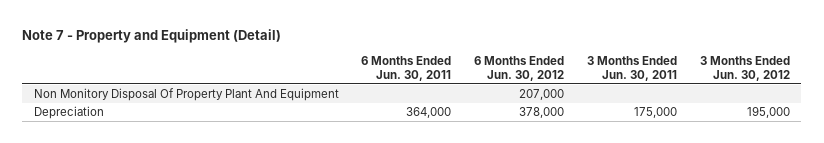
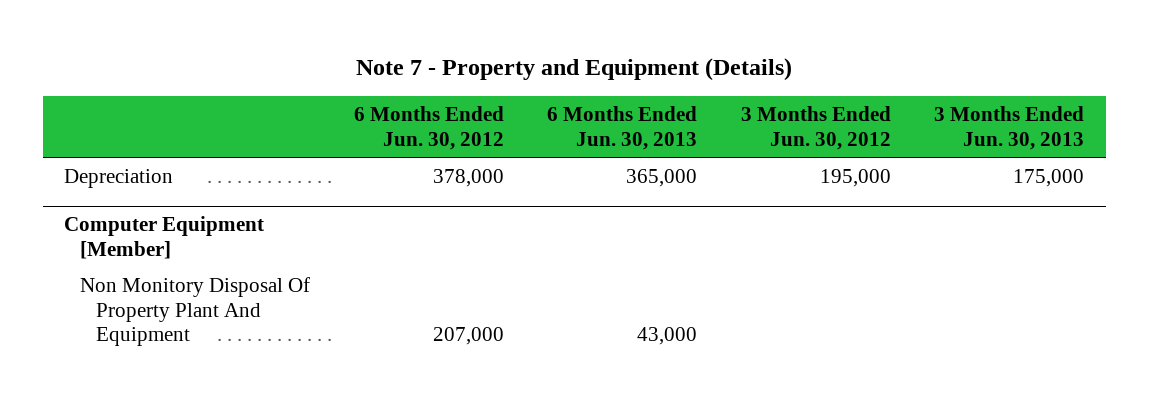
- Note 7 - Property and Equipment (Detail)
+ Note 7 - Property and Equipment (Details)
- | 6 Months Ended Jun. 30, 2011 | 6 Months Ended Jun. 30, 2012 | 3 Months Ended Jun. 30, 2011 | 3 Months Ended Jun. 30, 2012
+ | 6 Months Ended Jun. 30, 2012 | 6 Months Ended Jun. 30, 2013 | 3 Months Ended Jun. 30, 2012 | 3 Months Ended Jun. 30, 2013
- Non Monitory Disposal Of Property Plant And Equipment | | 207,000 | |
+ Computer Equipment [Member]
+ Non Monitory Disposal Of Property Plant And Equipment | 207,000 | 43,000 | |

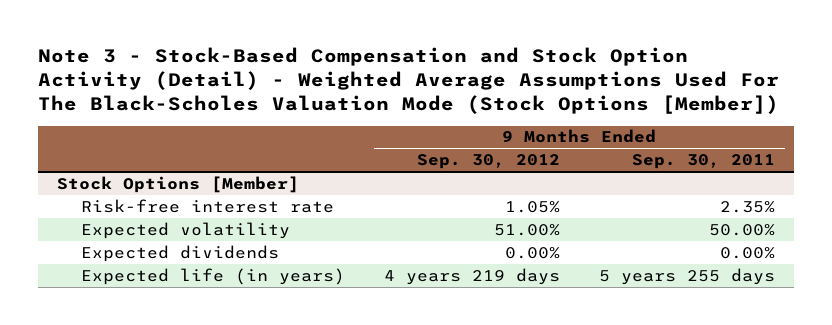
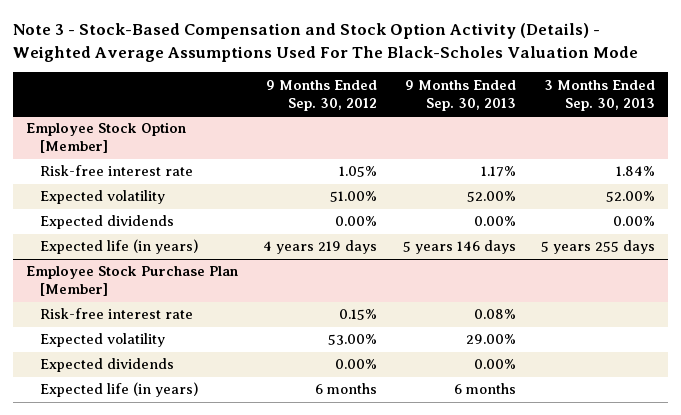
- Note 3 - Stock-Based Compensation and Stock Option Activity (Detail) - Weighted Average Assumptions Used For The Black-Scholes Valuation Mode (Stock Options [Member])
+ Note 3 - Stock-Based Compensation and Stock Option Activity (Details) - Weighted Average Assumptions Used For The Black-Scholes Valuation Mode
- | 9 Months Ended Sep. 30, 2012 | 9 Months Ended Sep. 30, 2011
+ | 9 Months Ended Sep. 30, 2012 | 9 Months Ended Sep. 30, 2013 | 3 Months Ended Sep. 30, 2013
- Stock Options [Member]
+ Employee Stock Option [Member]
+ Employee Stock Purchase Plan [Member]
+ Risk-free interest rate | 0.15% | 0.08% |
+ Expected volatility | 53.00% | 29.00% |
+ Expected dividends | 0.00% | 0.00% |
+ Expected life (in years) | 6 months | 6 months |

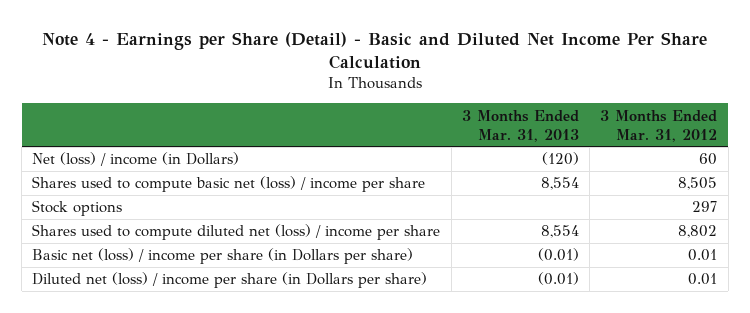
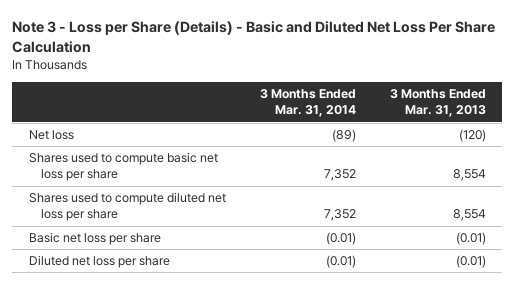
- Note 4 - Earnings per Share (Detail) - Basic and Diluted Net Income Per Share Calculation
+ Note 3 - Loss per Share (Details) - Basic and Diluted Net Loss Per Share Calculation
- | 3 Months Ended Mar. 31, 2013 | 3 Months Ended Mar. 31, 2012
+ | 3 Months Ended Mar. 31, 2014 | 3 Months Ended Mar. 31, 2013
- Net (loss) / income (in Dollars) | (120) | 60
- Shares used to compute basic net (loss) / income per share | 8,554 | 8,505
- Stock options | | 297
- Shares used to compute diluted net (loss) / income per share | 8,554 | 8,802
- Basic net (loss) / income per share (in Dollars per share) | (0.01) | 0.01
- Diluted net (loss) / income per share (in Dollars per share) | (0.01) | 0.01
+ Net loss | (89) | (120)
+ Shares used to compute basic net loss per share | 7,352 | 8,554
+ Shares used to compute diluted net loss per share | 7,352 | 8,554
+ Basic net loss per share | (0.01) | (0.01)
+ Diluted net loss per share | (0.01) | (0.01)

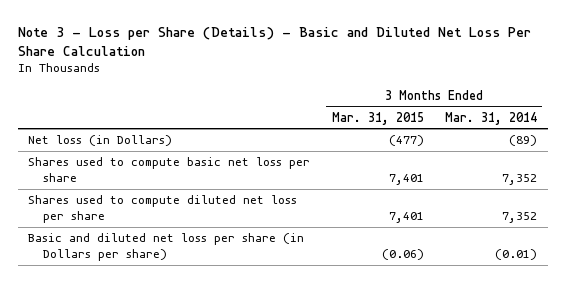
- | 3 Months Ended Mar. 31, 2014 | 3 Months Ended Mar. 31, 2013
+ | 3 Months Ended Mar. 31, 2015 | 3 Months Ended Mar. 31, 2014
- Net loss | (89) | (120)
+ Net loss (in Dollars) | (477) | (89)
- Basic net loss per share | (0.01) | (0.01)
- Diluted net loss per share | (0.01) | (0.01)
+ Basic and diluted net loss per share (in Dollars per share) | (0.06) | (0.01)

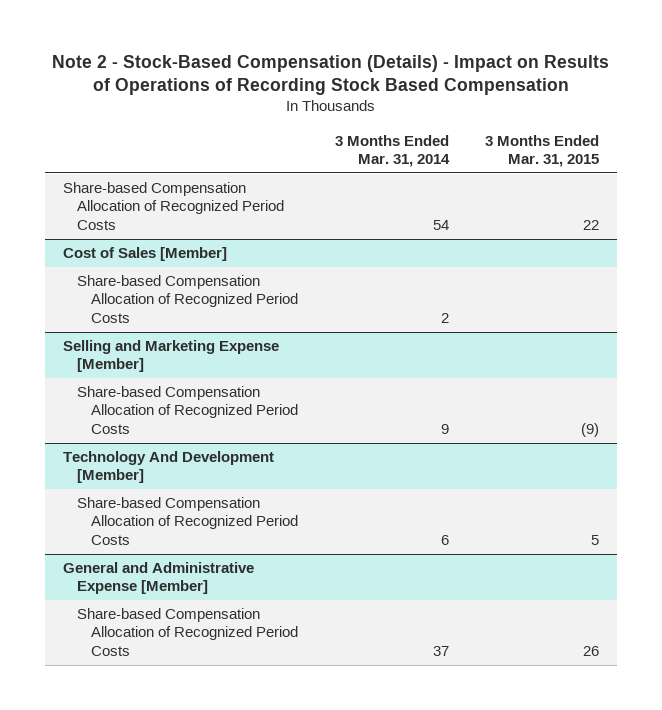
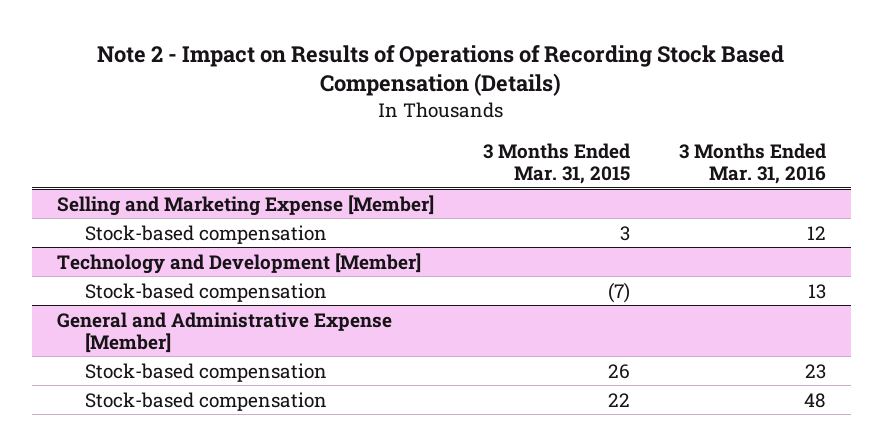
- Note 2 - Stock-Based Compensation (Details) - Impact on Results of Operations of Recording Stock Based Compensation
+ Note 2 - Impact on Results of Operations of Recording Stock Based Compensation (Details)
- | 3 Months Ended Mar. 31, 2014 | 3 Months Ended Mar. 31, 2015
+ | 3 Months Ended Mar. 31, 2015 | 3 Months Ended Mar. 31, 2016
- Share-based Compensation Allocation of Recognized Period Costs | 54 | 22
- Cost of Sales [Member]
- Share-based Compensation Allocation of Recognized Period Costs | 2 |
@ Selling and Marketing Expense [Member]
- Share-based Compensation Allocation of Recognized Period Costs | 9 | (9)
- Technology And Development [Member]
- Share-based Compensation Allocation of Recognized Period Costs | 6 | 5
@ Selling and Marketing Expense [Member]
+ Stock-based compensation | 3 | 12
+ Technology and Development [Member]
+ Stock-based compensation | (7) | 13
@ General and Administrative Expense [Member]
- Share-based Compensation Allocation of Recognized Period Costs | 37 | 26
+ Stock-based compensation | 26 | 23
+ Stock-based compensation | 22 | 48

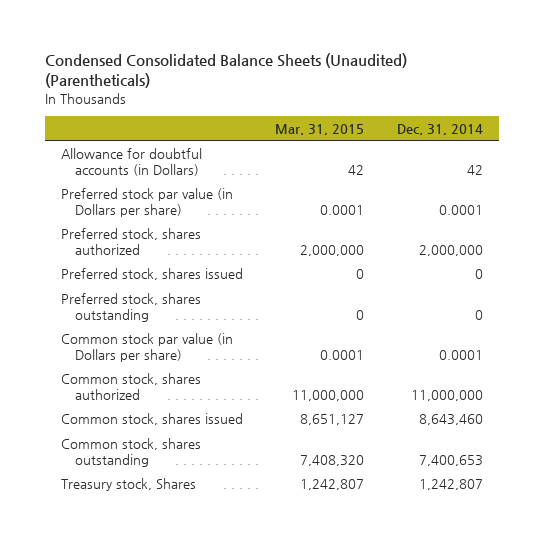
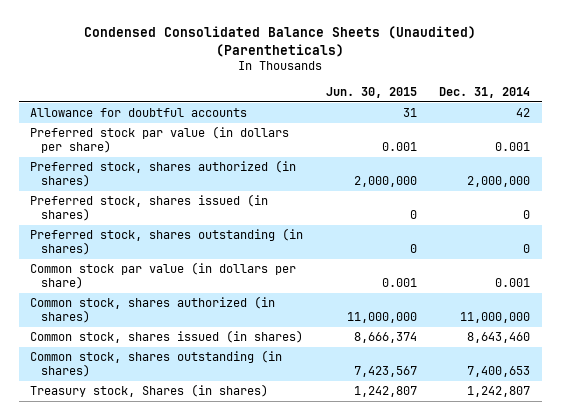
- | Mar. 31, 2015 | Dec. 31, 2014
+ | Jun. 30, 2015 | Dec. 31, 2014
- Allowance for doubtful accounts (in Dollars) | 42 | 42
- Preferred stock par value (in Dollars per share) | 0.0001 | 0.0001
- Preferred stock, shares authorized | 2,000,000 | 2,000,000
- Preferred stock, shares issued | 0 | 0
- Preferred stock, shares outstanding | 0 | 0
- Common stock par value (in Dollars per share) | 0.0001 | 0.0001
- Common stock, shares authorized | 11,000,000 | 11,000,000
- Common stock, shares issued | 8,651,127 | 8,643,460
- Common stock, shares outstanding | 7,408,320 | 7,400,653
- Treasury stock, Shares | 1,242,807 | 1,242,807
+ Allowance for doubtful accounts | 31 | 42
+ Preferred stock par value (in dollars per share) | 0.001 | 0.001
+ Preferred stock, shares authorized (in shares) | 2,000,000 | 2,000,000
+ Preferred stock, shares issued (in shares) | 0 | 0
+ Preferred stock, shares outstanding (in shares) | 0 | 0
+ Common stock par value (in dollars per share) | 0.001 | 0.001
+ Common stock, shares authorized (in shares) | 11,000,000 | 11,000,000
+ Common stock, shares issued (in shares) | 8,666,374 | 8,643,460
+ Common stock, shares outstanding (in shares) | 7,423,567 | 7,400,653
+ Treasury stock, Shares (in shares) | 1,242,807 | 1,242,807

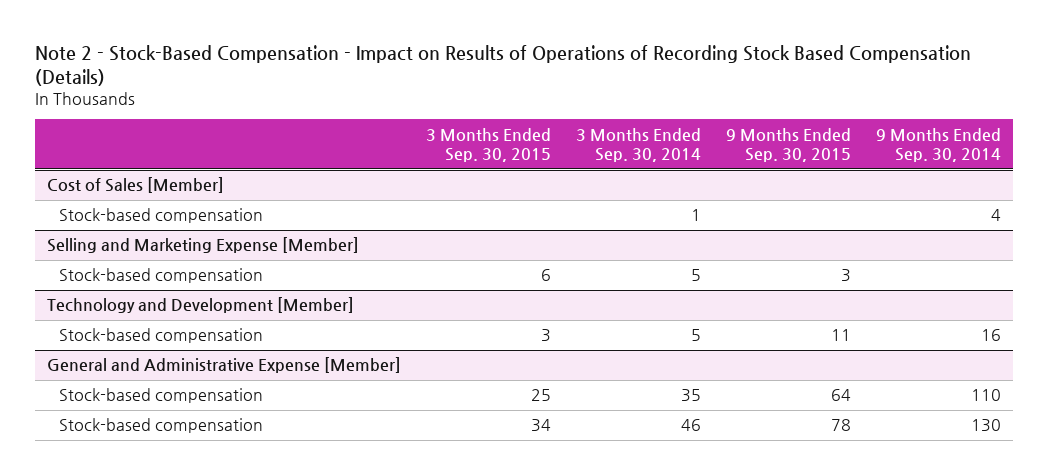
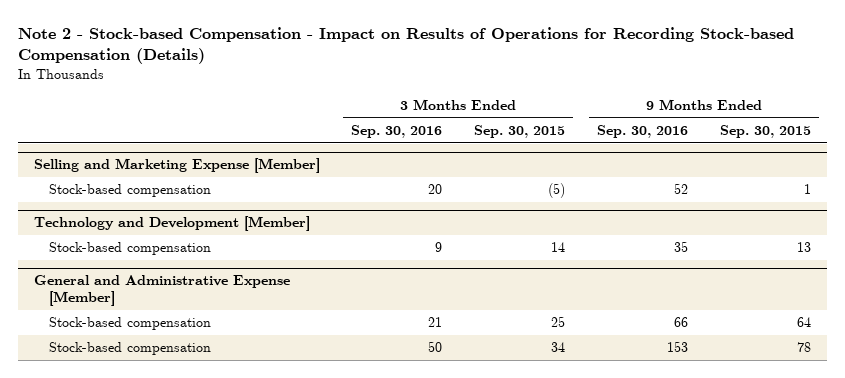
- Note 2 - Stock-Based Compensation - Impact on Results of Operations of Recording Stock Based Compensation (Details)
+ Note 2 - Stock-based Compensation - Impact on Results of Operations for Recording Stock-based Compensation (Details)
- | 3 Months Ended Sep. 30, 2015 | 3 Months Ended Sep. 30, 2014 | 9 Months Ended Sep. 30, 2015 | 9 Months Ended Sep. 30, 2014
+ | 3 Months Ended Sep. 30, 2016 | 3 Months Ended Sep. 30, 2015 | 9 Months Ended Sep. 30, 2016 | 9 Months Ended Sep. 30, 2015
- Cost of Sales [Member]
- Stock-based compensation | | 1 | | 4
@ Selling and Marketing Expense [Member]
- Stock-based compensation | 6 | 5 | 3 |
+ Stock-based compensation | 20 | (5) | 52 | 1
@ Technology and Development [Member]
- Stock-based compensation | 3 | 5 | 11 | 16
+ Stock-based compensation | 9 | 14 | 35 | 13

